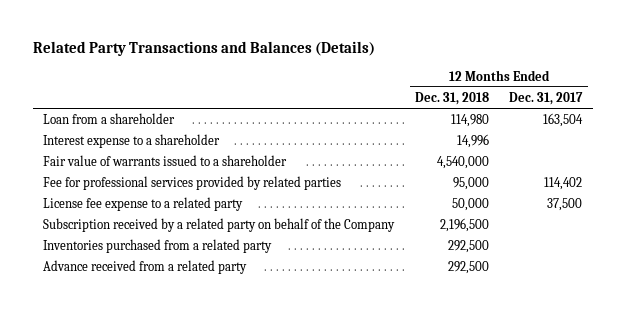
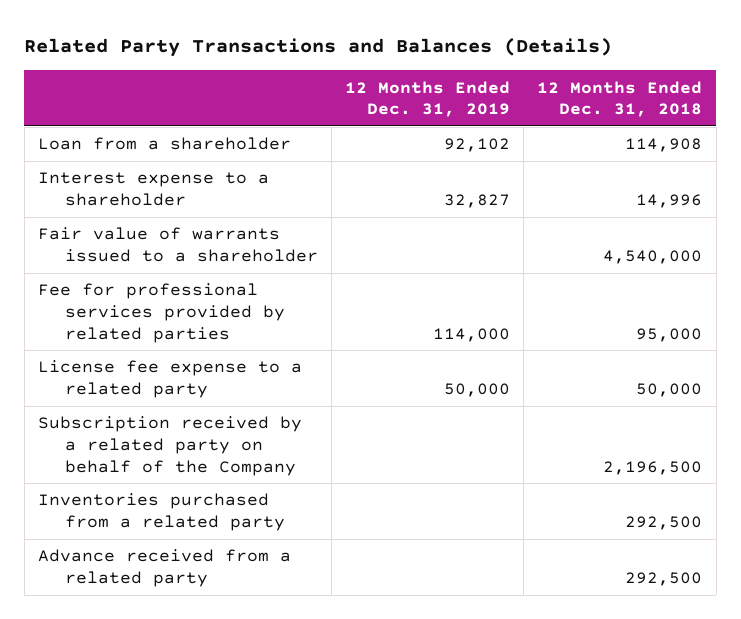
- | 12 Months Ended Dec. 31, 2018 | 12 Months Ended Dec. 31, 2017
+ | 12 Months Ended Dec. 31, 2019 | 12 Months Ended Dec. 31, 2018
- Loan from a shareholder | 114,980 | 163,504
+ Loan from a shareholder | 92,102 | 114,908

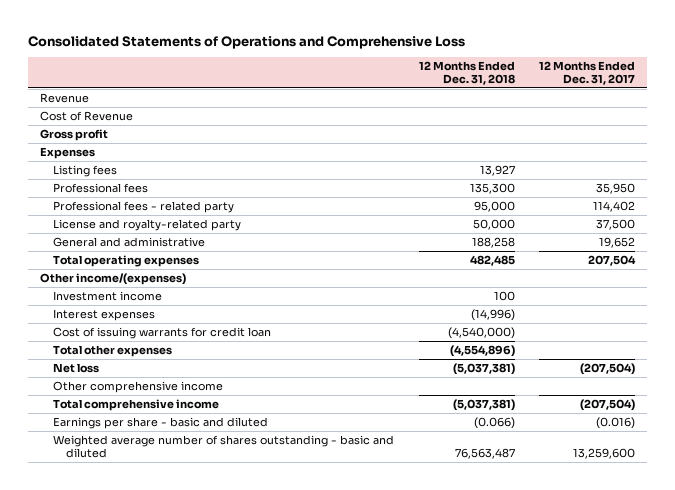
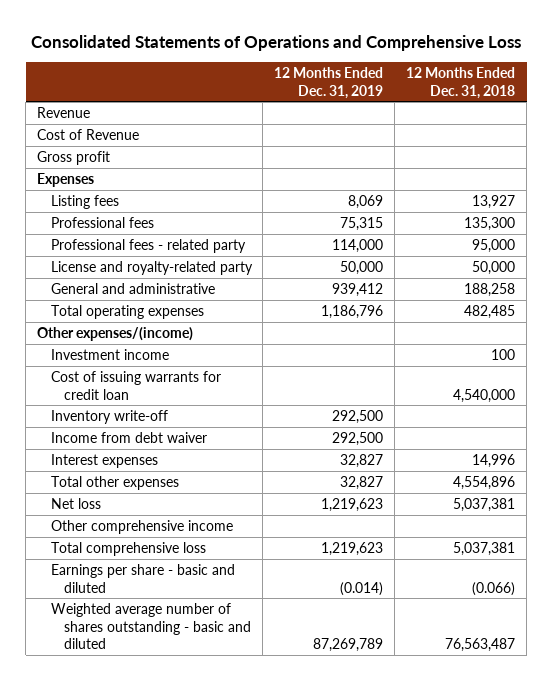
- | 12 Months Ended Dec. 31, 2018 | 12 Months Ended Dec. 31, 2017
+ | 12 Months Ended Dec. 31, 2019 | 12 Months Ended Dec. 31, 2018
- Other income/(expenses)
+ Other expenses/(income)
- Interest expenses | (14,996) |
- Cost of issuing warrants for credit loan | (4,540,000) |
- Total other expenses | (4,554,896) |
- Net loss | (5,037,381) | (207,504)
+ Cost of issuing warrants for credit loan | | 4,540,000
+ Inventory write-off | 292,500 |
+ Income from debt waiver | 292,500 |
+ Interest expenses | 32,827 | 14,996
+ Total other expenses | 32,827 | 4,554,896
+ Net loss | 1,219,623 | 5,037,381
- Total comprehensive income | (5,037,381) | (207,504)
+ Total comprehensive loss | 1,219,623 | 5,037,381

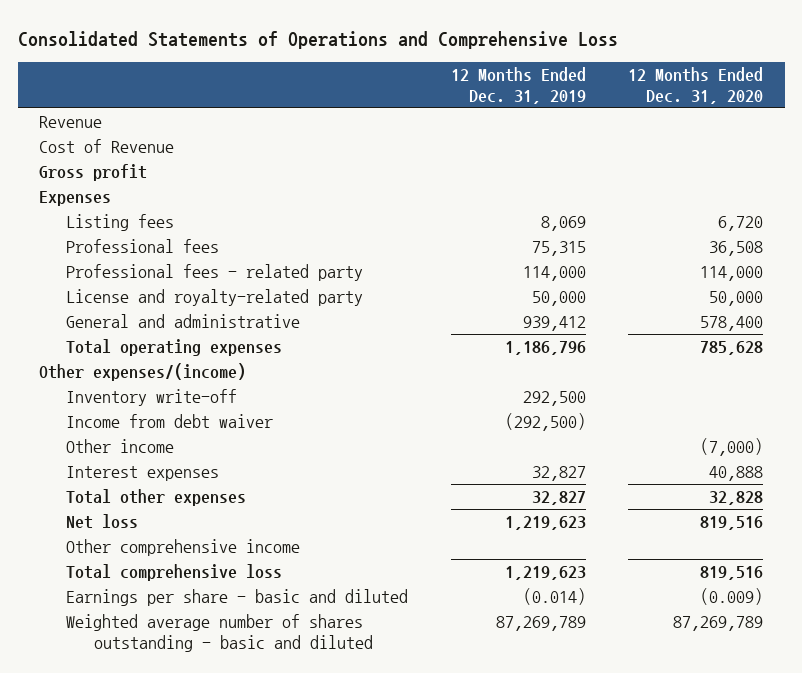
- | 12 Months Ended Dec. 31, 2019 | 12 Months Ended Dec. 31, 2018
+ | 12 Months Ended Dec. 31, 2019 | 12 Months Ended Dec. 31, 2020
- Investment income | | 100
- Cost of issuing warrants for credit loan | | 4,540,000
- Income from debt waiver | 292,500 |
+ Income from debt waiver | (292,500) |
+ Other income | | (7,000)

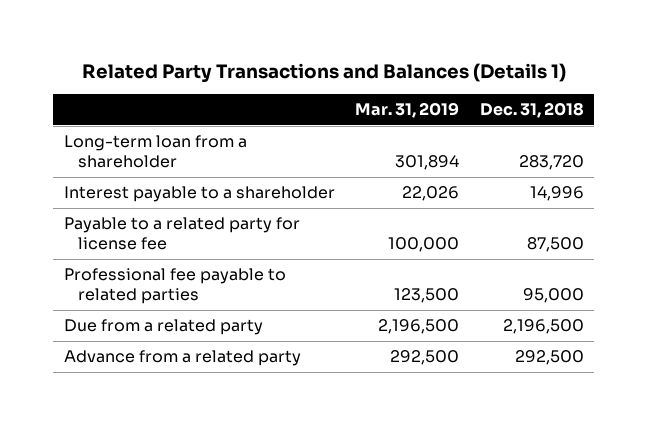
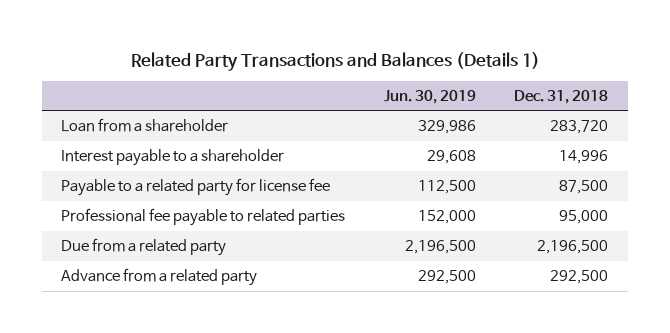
- | Mar. 31, 2019 | Dec. 31, 2018
+ | Jun. 30, 2019 | Dec. 31, 2018
- Long-term loan from a shareholder | 301,894 | 283,720
+ Loan from a shareholder | 329,986 | 283,720

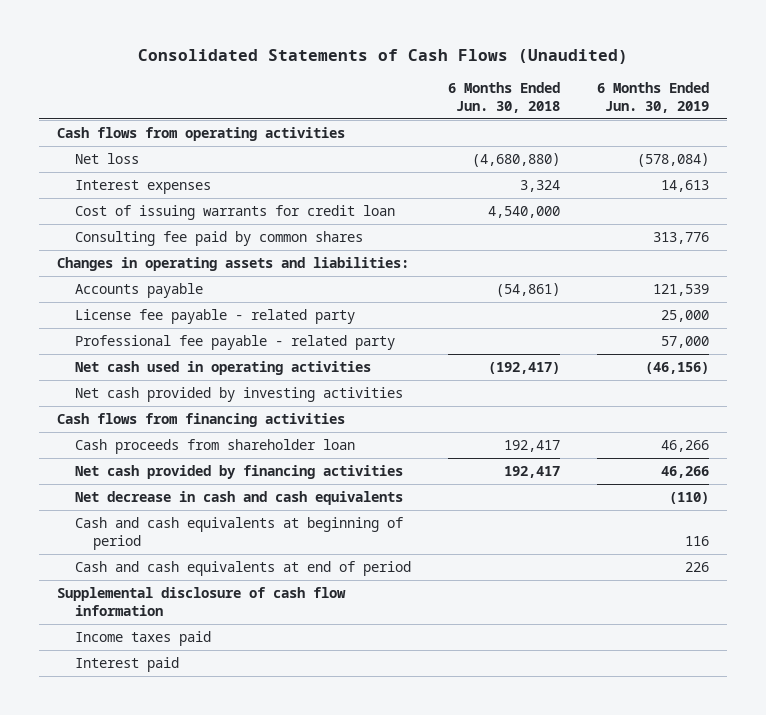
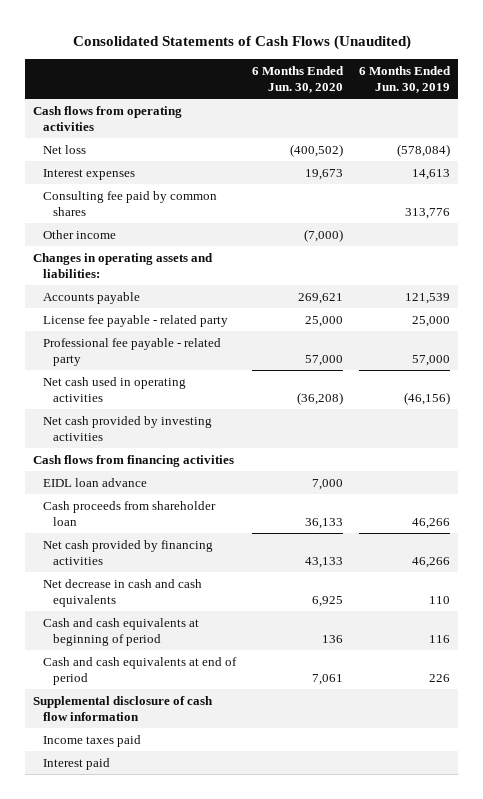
- | 6 Months Ended Jun. 30, 2018 | 6 Months Ended Jun. 30, 2019
+ | 6 Months Ended Jun. 30, 2020 | 6 Months Ended Jun. 30, 2019
- Cost of issuing warrants for credit loan | 4,540,000 |
+ Other income | (7,000) |
+ EIDL loan advance | 7,000 |
- Net decrease in cash and cash equivalents | | (110)
+ Net decrease in cash and cash equivalents | 6,925 | 110

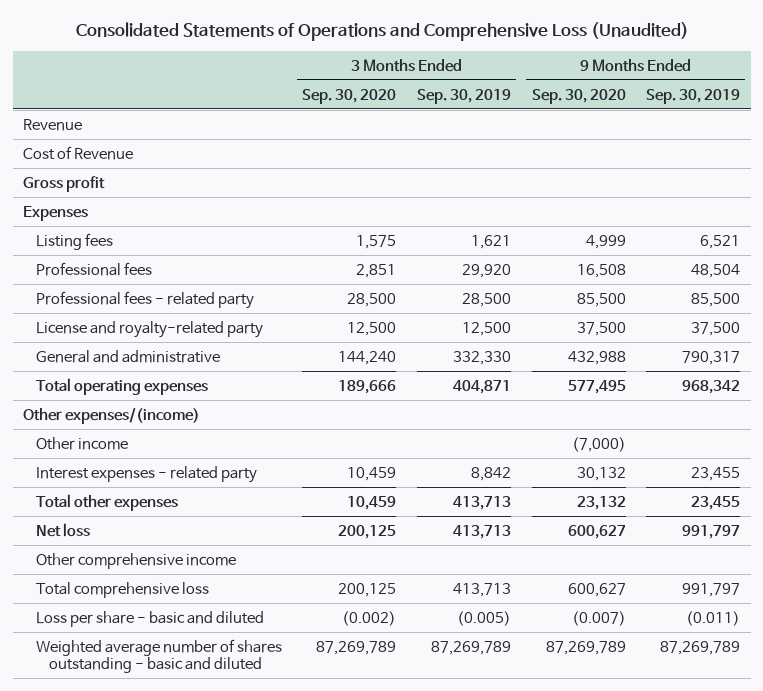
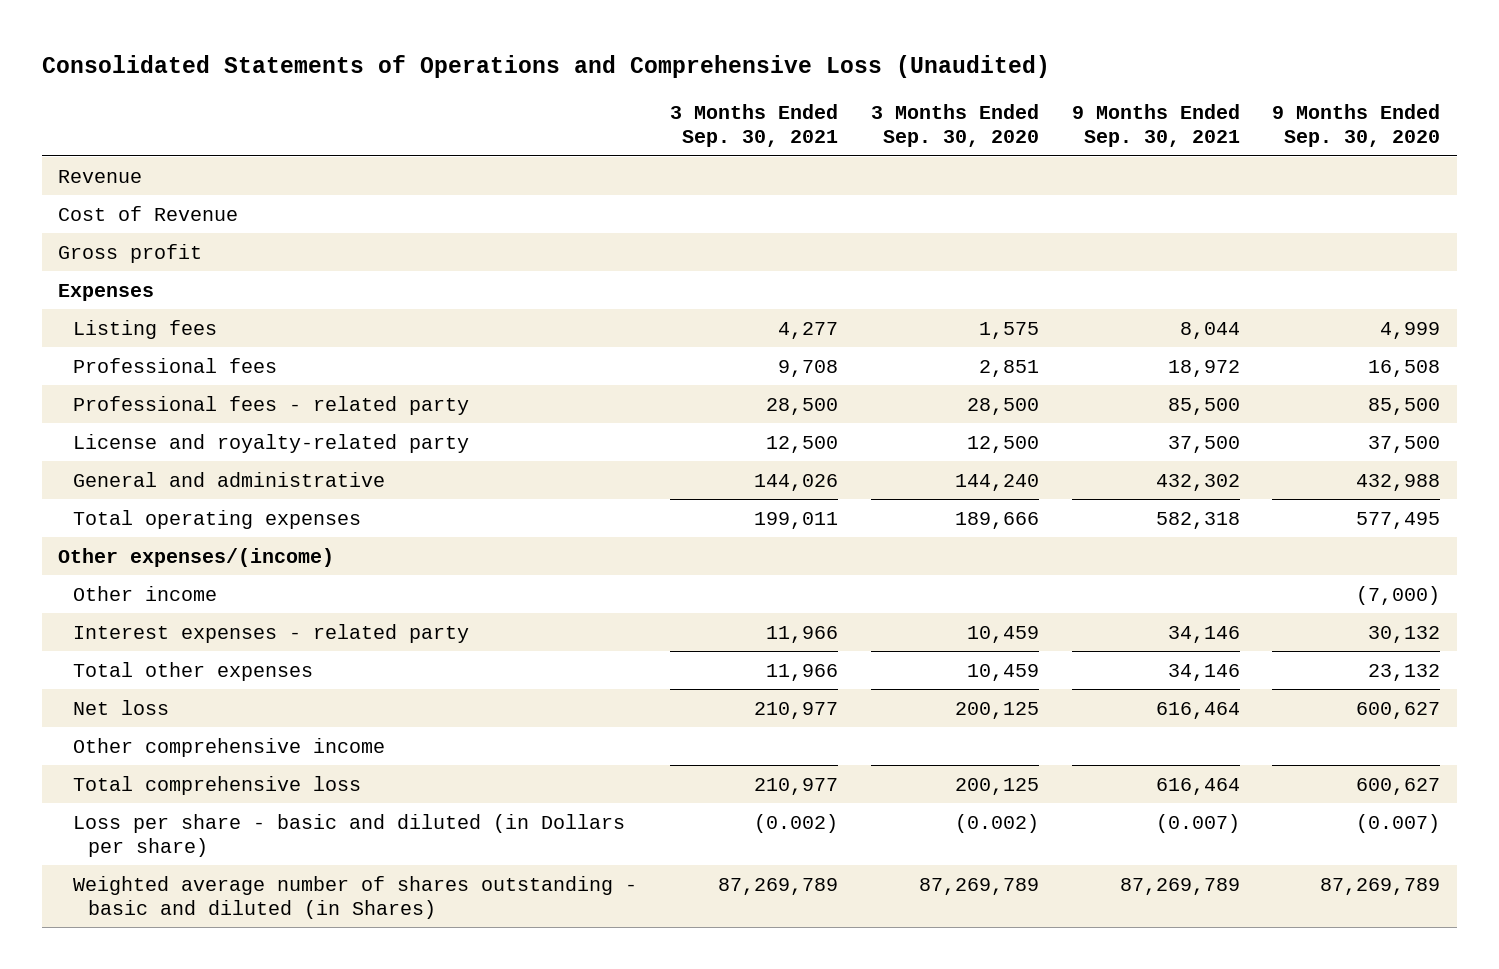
- | 3 Months Ended Sep. 30, 2020 | 3 Months Ended Sep. 30, 2019 | 9 Months Ended Sep. 30, 2020 | 9 Months Ended Sep. 30, 2019
+ | 3 Months Ended Sep. 30, 2021 | 3 Months Ended Sep. 30, 2020 | 9 Months Ended Sep. 30, 2021 | 9 Months Ended Sep. 30, 2020
- Loss per share - basic and diluted | (0.002) | (0.005) | (0.007) | (0.011)
- Weighted average number of shares outstanding - basic and diluted | 87,269,789 | 87,269,789 | 87,269,789 | 87,269,789
+ Loss per share - basic and diluted (in Dollars per share) | (0.002) | (0.002) | (0.007) | (0.007)
+ Weighted average number of shares outstanding - basic and diluted (in Shares) | 87,269,789 | 87,269,789 | 87,269,789 | 87,269,789

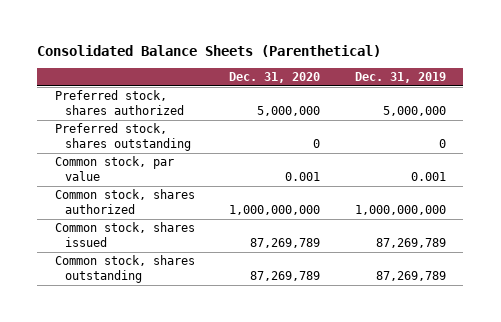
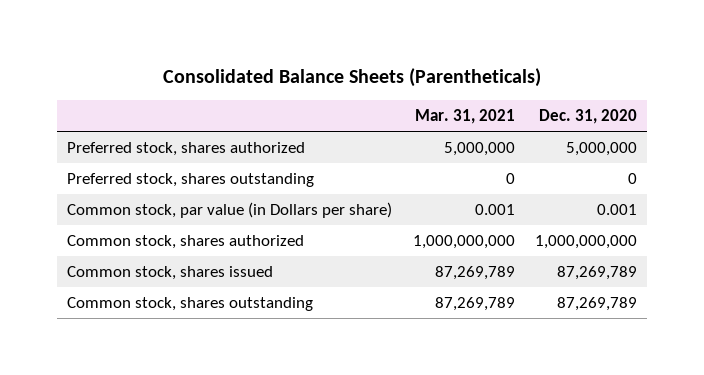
- Consolidated Balance Sheets (Parenthetical)
+ Consolidated Balance Sheets (Parentheticals)
- | Dec. 31, 2020 | Dec. 31, 2019
+ | Mar. 31, 2021 | Dec. 31, 2020
- Common stock, par value | 0.001 | 0.001
+ Common stock, par value (in Dollars per share) | 0.001 | 0.001

